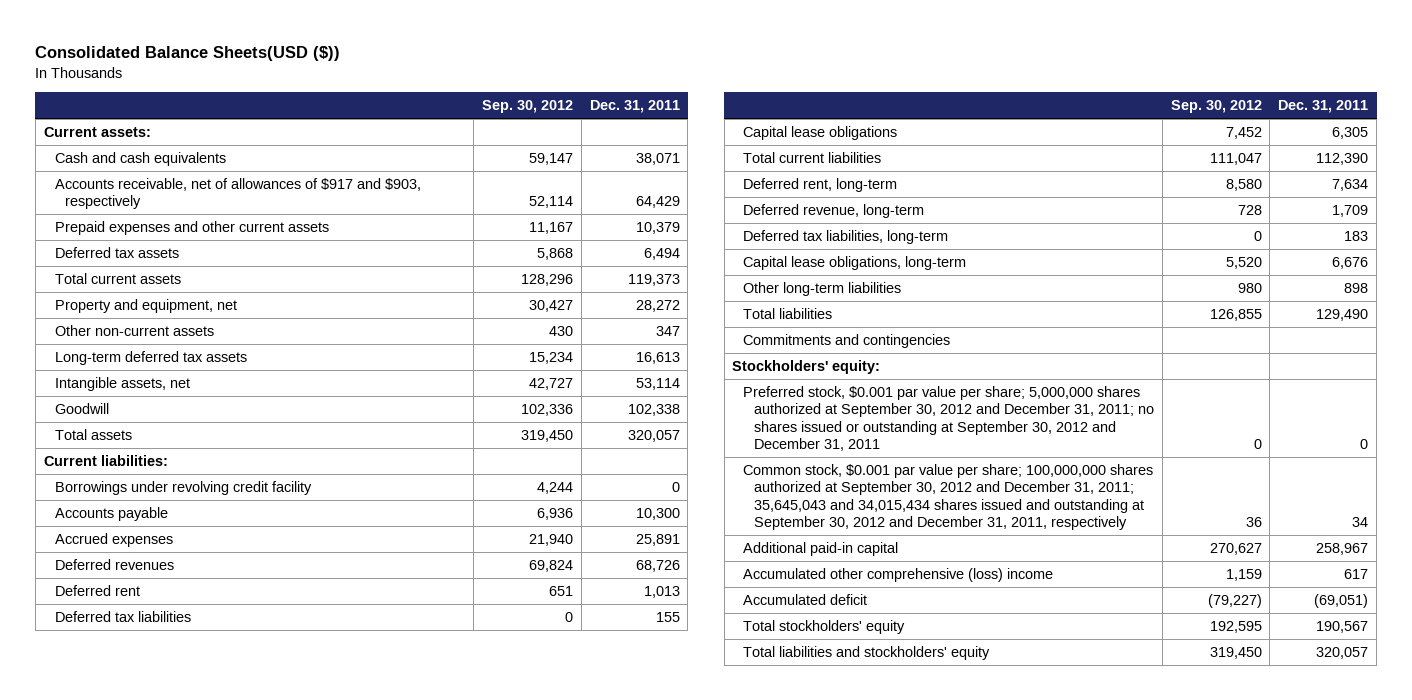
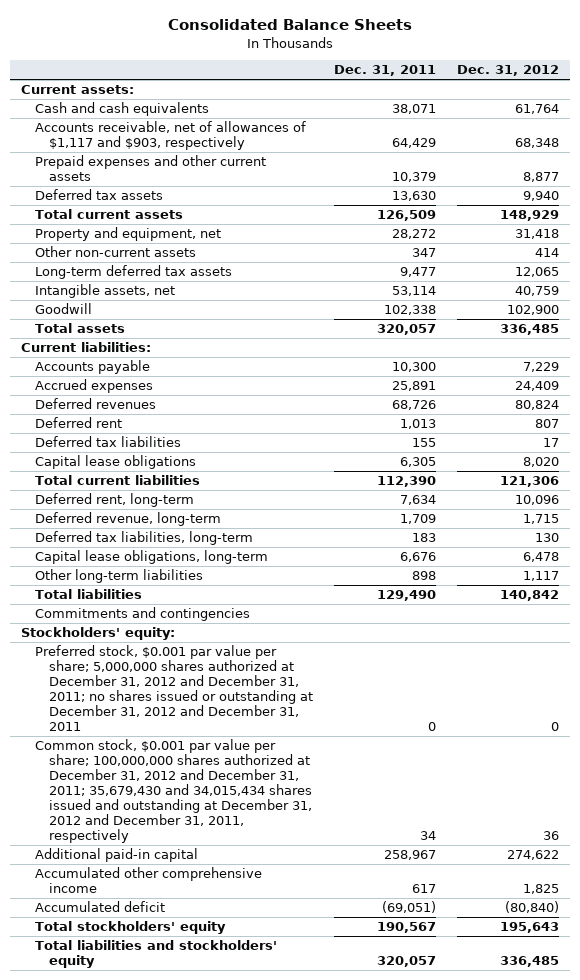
- Consolidated Balance Sheets(USD ($))
+ Consolidated Balance Sheets
- | Sep. 30, 2012 | Dec. 31, 2011
+ | Dec. 31, 2011 | Dec. 31, 2012
- Accounts receivable, net of allowances of $917 and $903, respectively | 52,114 | 64,429
+ Accounts receivable, net of allowances of $1,117 and $903, respectively | 64,429 | 68,348
- Deferred tax assets | 5,868 | 6,494
- Total current assets | 128,296 | 119,373
+ Deferred tax assets | 13,630 | 9,940
+ Total current assets | 126,509 | 148,929
- Long-term deferred tax assets | 15,234 | 16,613
+ Long-term deferred tax assets | 9,477 | 12,065
- Borrowings under revolving credit facility | 4,244 | 0
- Preferred stock, $0.001 par value per share; 5,000,000 shares authorized at September 30, 2012 and December 31, 2011; no shares issued or outstanding at September 30, 2012 and December 31, 2011 | 0 | 0
- Common stock, $0.001 par value per share; 100,000,000 shares authorized at September 30, 2012 and December 31, 2011; 35,645,043 and 34,015,434 shares issued and outstanding at September 30, 2012 and December 31, 2011, respectively | 36 | 34
+ Preferred stock, $0.001 par value per share; 5,000,000 shares authorized at December 31, 2012 and December 31, 2011; no shares issued or outstanding at December 31, 2012 and December 31, 2011 | 0 | 0
+ Common stock, $0.001 par value per share; 100,000,000 shares authorized at December 31, 2012 and December 31, 2011; 35,679,430 and 34,015,434 shares issued and outstanding at December 31, 2012 and December 31, 2011, respectively | 34 | 36
- Accumulated other comprehensive (loss) income | 1,159 | 617
+ Accumulated other comprehensive income | 617 | 1,825

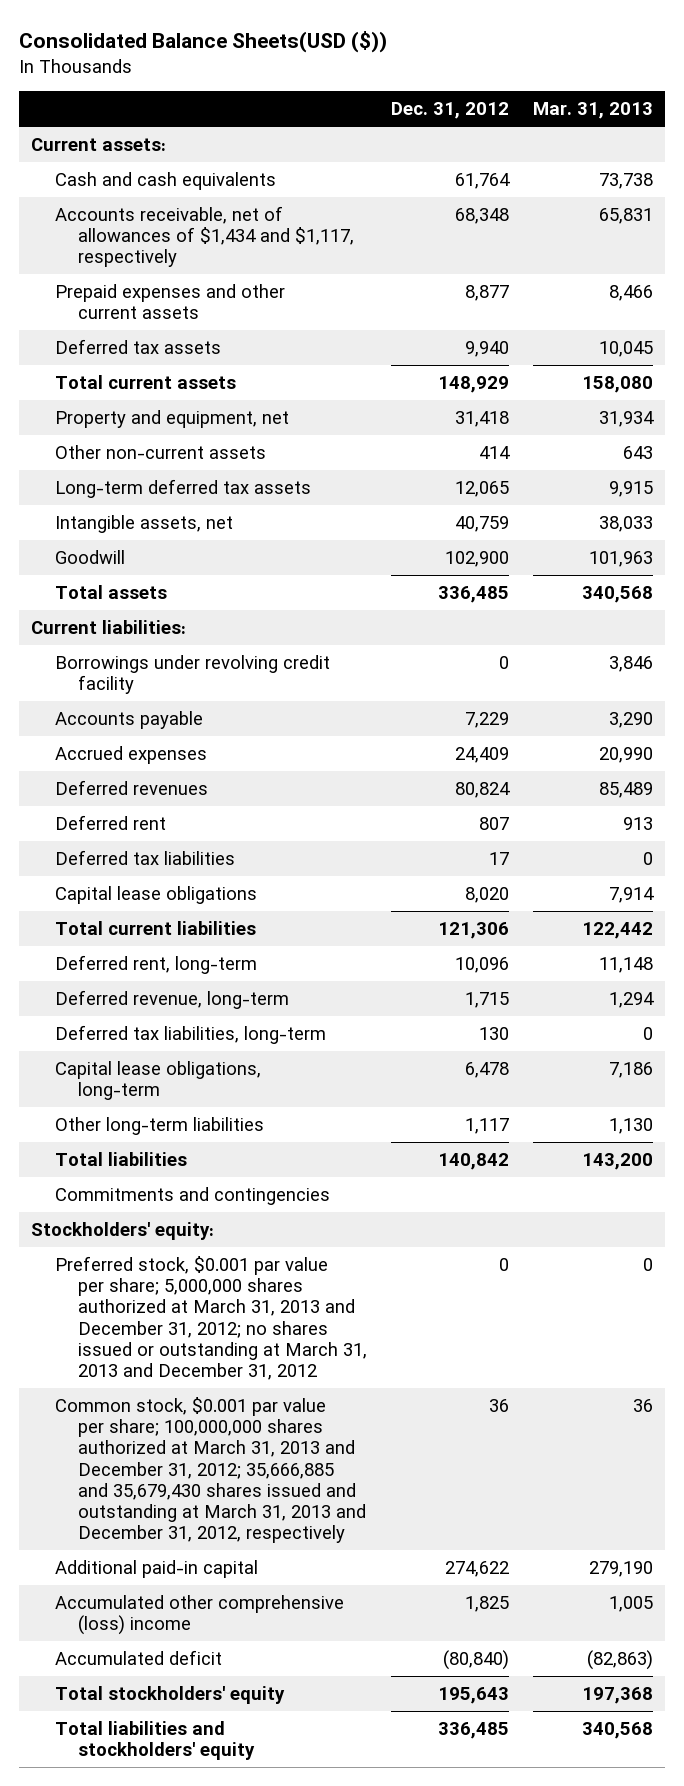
- Consolidated Balance Sheets
+ Consolidated Balance Sheets(USD ($))
- | Dec. 31, 2011 | Dec. 31, 2012
+ | Dec. 31, 2012 | Mar. 31, 2013
- Accounts receivable, net of allowances of $1,117 and $903, respectively | 64,429 | 68,348
+ Accounts receivable, net of allowances of $1,434 and $1,117, respectively | 68,348 | 65,831
+ Borrowings under revolving credit facility | 0 | 3,846
- Preferred stock, $0.001 par value per share; 5,000,000 shares authorized at December 31, 2012 and December 31, 2011; no shares issued or outstanding at December 31, 2012 and December 31, 2011 | 0 | 0
- Common stock, $0.001 par value per share; 100,000,000 shares authorized at December 31, 2012 and December 31, 2011; 35,679,430 and 34,015,434 shares issued and outstanding at December 31, 2012 and December 31, 2011, respectively | 34 | 36
+ Preferred stock, $0.001 par value per share; 5,000,000 shares authorized at March 31, 2013 and December 31, 2012; no shares issued or outstanding at March 31, 2013 and December 31, 2012 | 0 | 0
+ Common stock, $0.001 par value per share; 100,000,000 shares authorized at March 31, 2013 and December 31, 2012; 35,666,885 and 35,679,430 shares issued and outstanding at March 31, 2013 and December 31, 2012, respectively | 36 | 36
- Accumulated other comprehensive income | 617 | 1,825
+ Accumulated other comprehensive (loss) income | 1,825 | 1,005

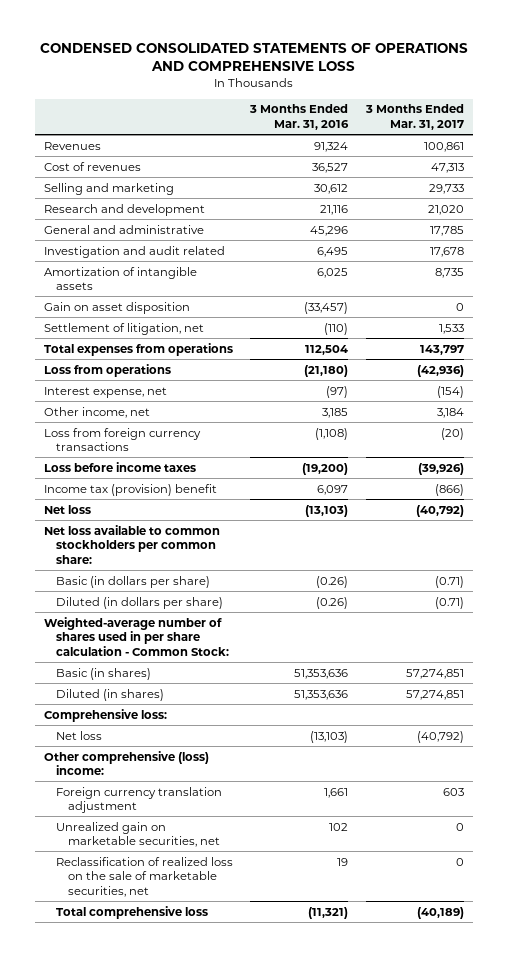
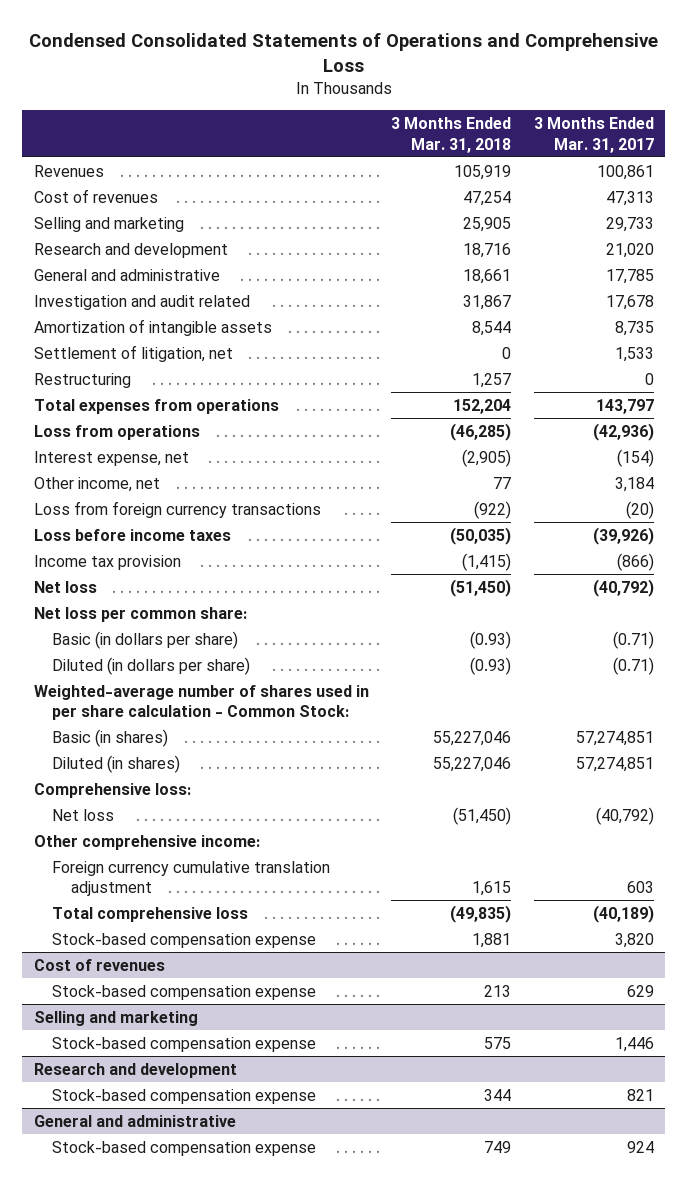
- CONDENSED CONSOLIDATED STATEMENTS OF OPERATIONS AND COMPREHENSIVE LOSS
+ Condensed Consolidated Statements of Operations and Comprehensive Loss
- | 3 Months Ended Mar. 31, 2016 | 3 Months Ended Mar. 31, 2017
+ | 3 Months Ended Mar. 31, 2018 | 3 Months Ended Mar. 31, 2017
- Gain on asset disposition | (33,457) | 0
+ Restructuring | 1,257 | 0
- Income tax (provision) benefit | 6,097 | (866)
+ Income tax provision | (1,415) | (866)
- Net loss available to common stockholders per common share:
+ Net loss per common share:
- Other comprehensive (loss) income:
- Foreign currency translation adjustment | 1,661 | 603
- Unrealized gain on marketable securities, net | 102 | 0
- Reclassification of realized loss on the sale of marketable securities, net | 19 | 0
+ Other comprehensive income:
+ Foreign currency cumulative translation adjustment | 1,615 | 603
+ Stock-based compensation expense | 1,881 | 3,820
+ Cost of revenues
+ Stock-based compensation expense | 213 | 629
+ Selling and marketing
+ Stock-based compensation expense | 575 | 1,446
+ Research and development
+ Stock-based compensation expense | 344 | 821
+ General and administrative
+ Stock-based compensation expense | 749 | 924

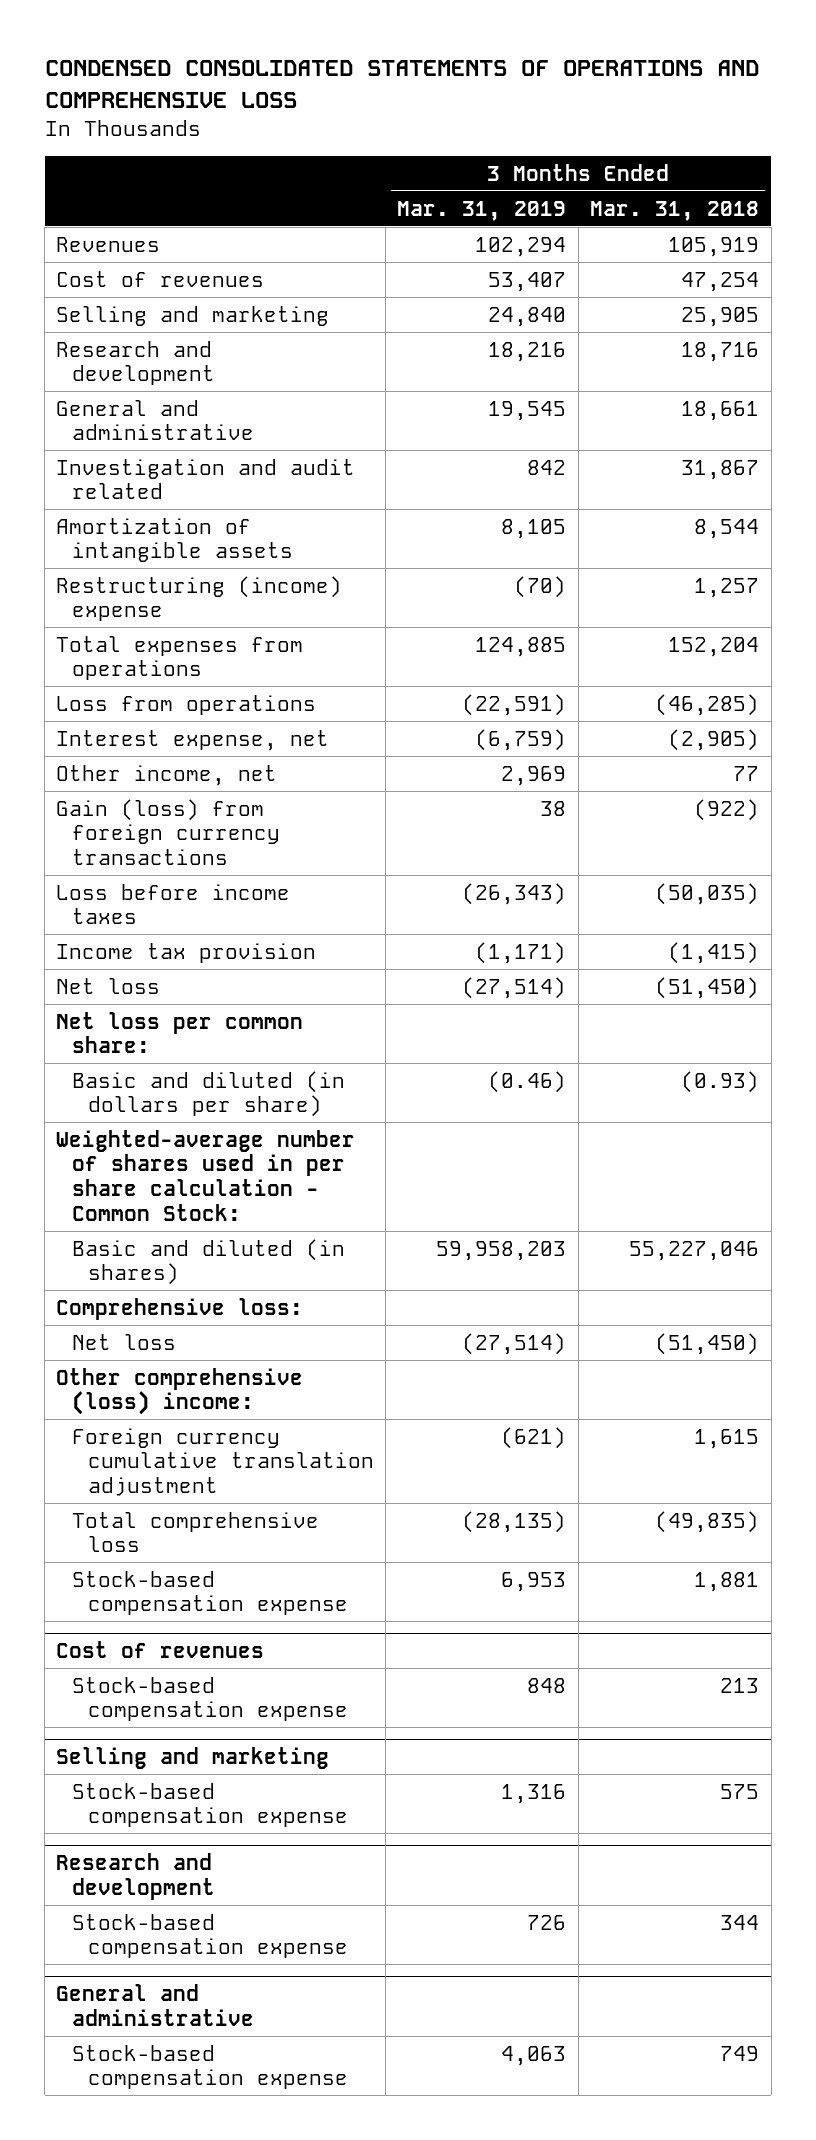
- Condensed Consolidated Statements of Operations and Comprehensive Loss
+ CONDENSED CONSOLIDATED STATEMENTS OF OPERATIONS AND COMPREHENSIVE LOSS
- | 3 Months Ended Mar. 31, 2018 | 3 Months Ended Mar. 31, 2017
+ | 3 Months Ended Mar. 31, 2019 | 3 Months Ended Mar. 31, 2018
- Settlement of litigation, net | 0 | 1,533
- Restructuring | 1,257 | 0
+ Restructuring (income) expense | (70) | 1,257
- Loss from foreign currency transactions | (922) | (20)
+ Gain (loss) from foreign currency transactions | 38 | (922)
- Basic (in dollars per share) | (0.93) | (0.71)
- Diluted (in dollars per share) | (0.93) | (0.71)
+ Basic and diluted (in dollars per share) | (0.46) | (0.93)
- Basic (in shares) | 55,227,046 | 57,274,851
- Diluted (in shares) | 55,227,046 | 57,274,851
+ Basic and diluted (in shares) | 59,958,203 | 55,227,046
- Other comprehensive income:
+ Other comprehensive (loss) income:

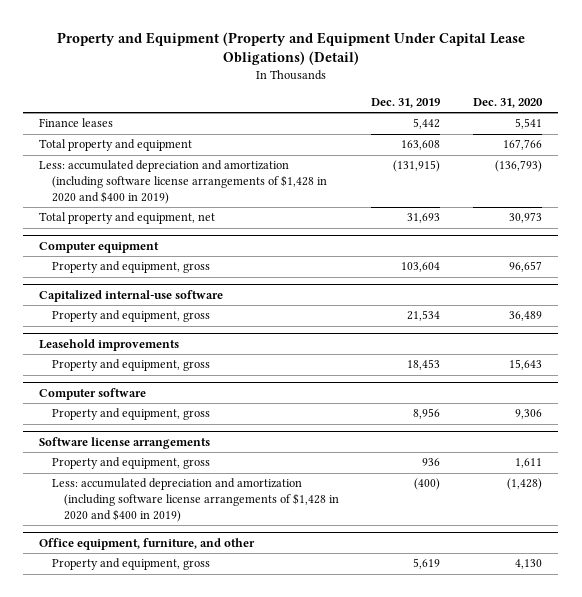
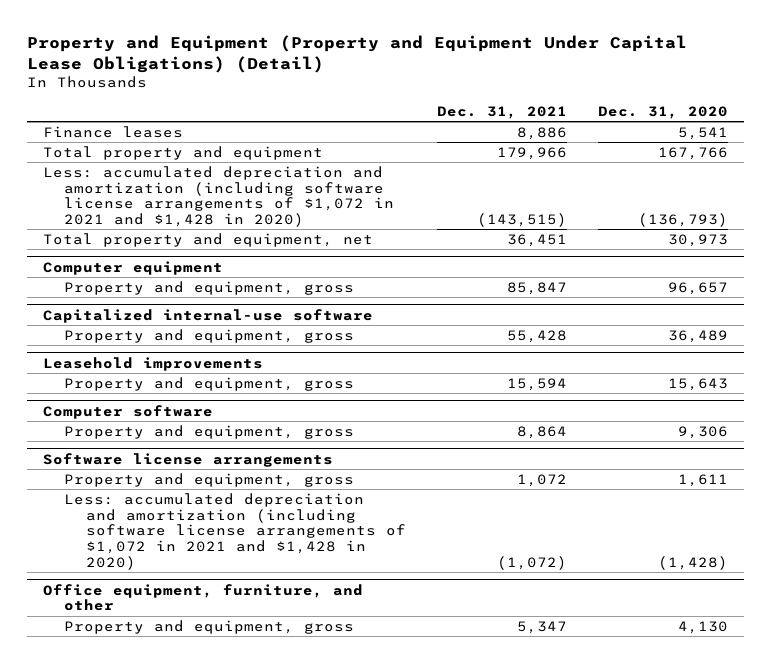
- | Dec. 31, 2019 | Dec. 31, 2020
+ | Dec. 31, 2021 | Dec. 31, 2020
- Less: accumulated depreciation and amortization (including software license arrangements of $1,428 in 2020 and $400 in 2019) | (131,915) | (136,793)
+ Less: accumulated depreciation and amortization (including software license arrangements of $1,072 in 2021 and $1,428 in 2020) | (143,515) | (136,793)
@ Software license arrangements
- Less: accumulated depreciation and amortization (including software license arrangements of $1,428 in 2020 and $400 in 2019) | (400) | (1,428)
+ Less: accumulated depreciation and amortization (including software license arrangements of $1,072 in 2021 and $1,428 in 2020) | (1,072) | (1,428)

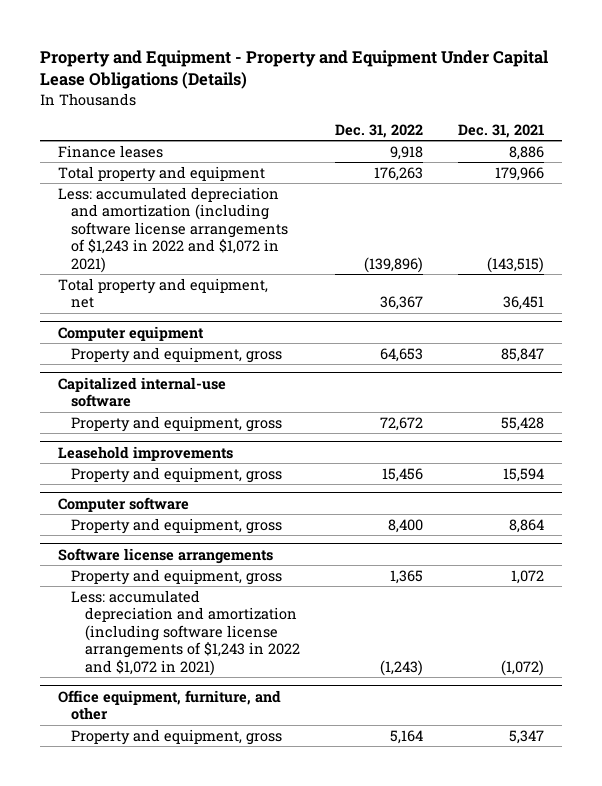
- Property and Equipment (Property and Equipment Under Capital Lease Obligations) (Detail)
+ Property and Equipment - Property and Equipment Under Capital Lease Obligations (Details)
- | Dec. 31, 2021 | Dec. 31, 2020
+ | Dec. 31, 2022 | Dec. 31, 2021
- Less: accumulated depreciation and amortization (including software license arrangements of $1,072 in 2021 and $1,428 in 2020) | (143,515) | (136,793)
+ Less: accumulated depreciation and amortization (including software license arrangements of $1,243 in 2022 and $1,072 in 2021) | (139,896) | (143,515)
@ Software license arrangements
- Less: accumulated depreciation and amortization (including software license arrangements of $1,072 in 2021 and $1,428 in 2020) | (1,072) | (1,428)
+ Less: accumulated depreciation and amortization (including software license arrangements of $1,243 in 2022 and $1,072 in 2021) | (1,243) | (1,072)

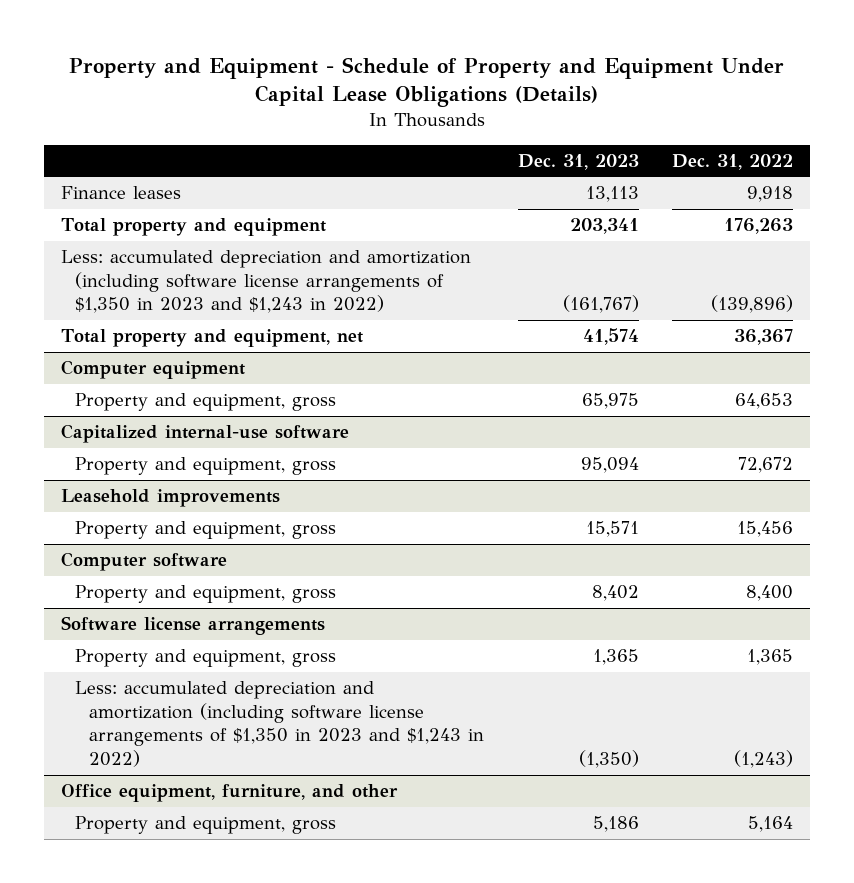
- Property and Equipment - Property and Equipment Under Capital Lease Obligations (Details)
+ Property and Equipment - Schedule of Property and Equipment Under Capital Lease Obligations (Details)
- | Dec. 31, 2022 | Dec. 31, 2021
+ | Dec. 31, 2023 | Dec. 31, 2022
- Less: accumulated depreciation and amortization (including software license arrangements of $1,243 in 2022 and $1,072 in 2021) | (139,896) | (143,515)
+ Less: accumulated depreciation and amortization (including software license arrangements of $1,350 in 2023 and $1,243 in 2022) | (161,767) | (139,896)
@ Software license arrangements
- Less: accumulated depreciation and amortization (including software license arrangements of $1,243 in 2022 and $1,072 in 2021) | (1,243) | (1,072)
+ Less: accumulated depreciation and amortization (including software license arrangements of $1,350 in 2023 and $1,243 in 2022) | (1,350) | (1,243)

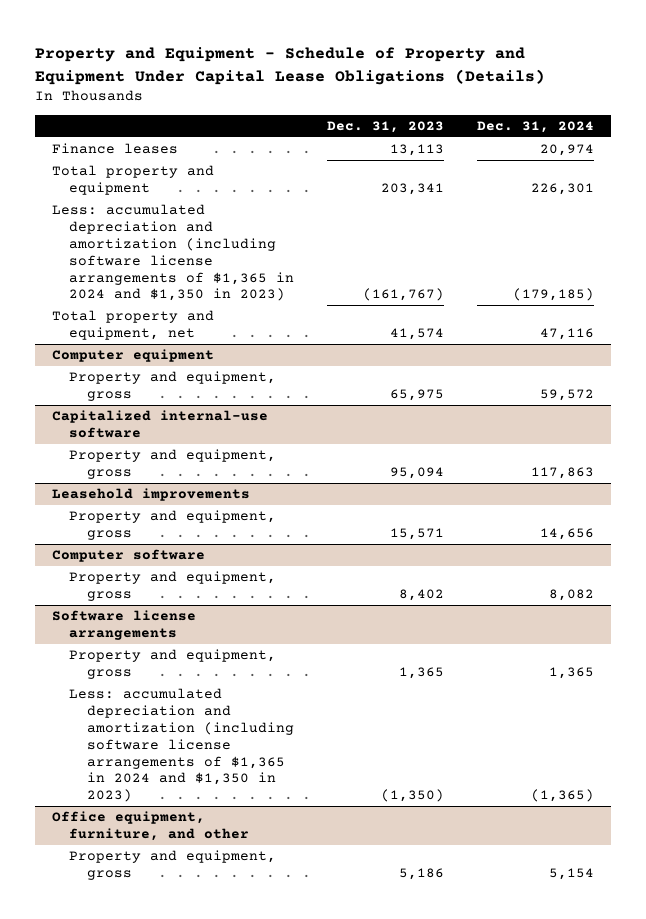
- | Dec. 31, 2023 | Dec. 31, 2022
+ | Dec. 31, 2023 | Dec. 31, 2024
- Less: accumulated depreciation and amortization (including software license arrangements of $1,350 in 2023 and $1,243 in 2022) | (161,767) | (139,896)
+ Less: accumulated depreciation and amortization (including software license arrangements of $1,365 in 2024 and $1,350 in 2023) | (161,767) | (179,185)
@ Software license arrangements
- Less: accumulated depreciation and amortization (including software license arrangements of $1,350 in 2023 and $1,243 in 2022) | (1,350) | (1,243)
+ Less: accumulated depreciation and amortization (including software license arrangements of $1,365 in 2024 and $1,350 in 2023) | (1,350) | (1,365)

